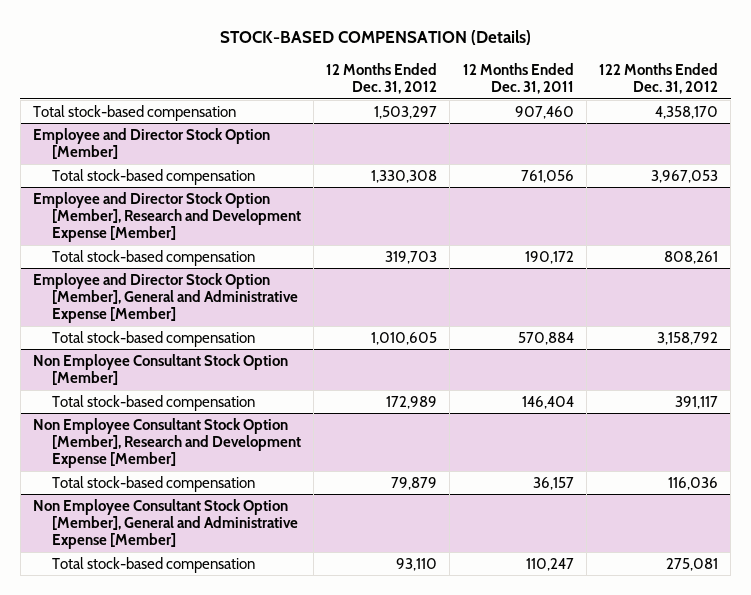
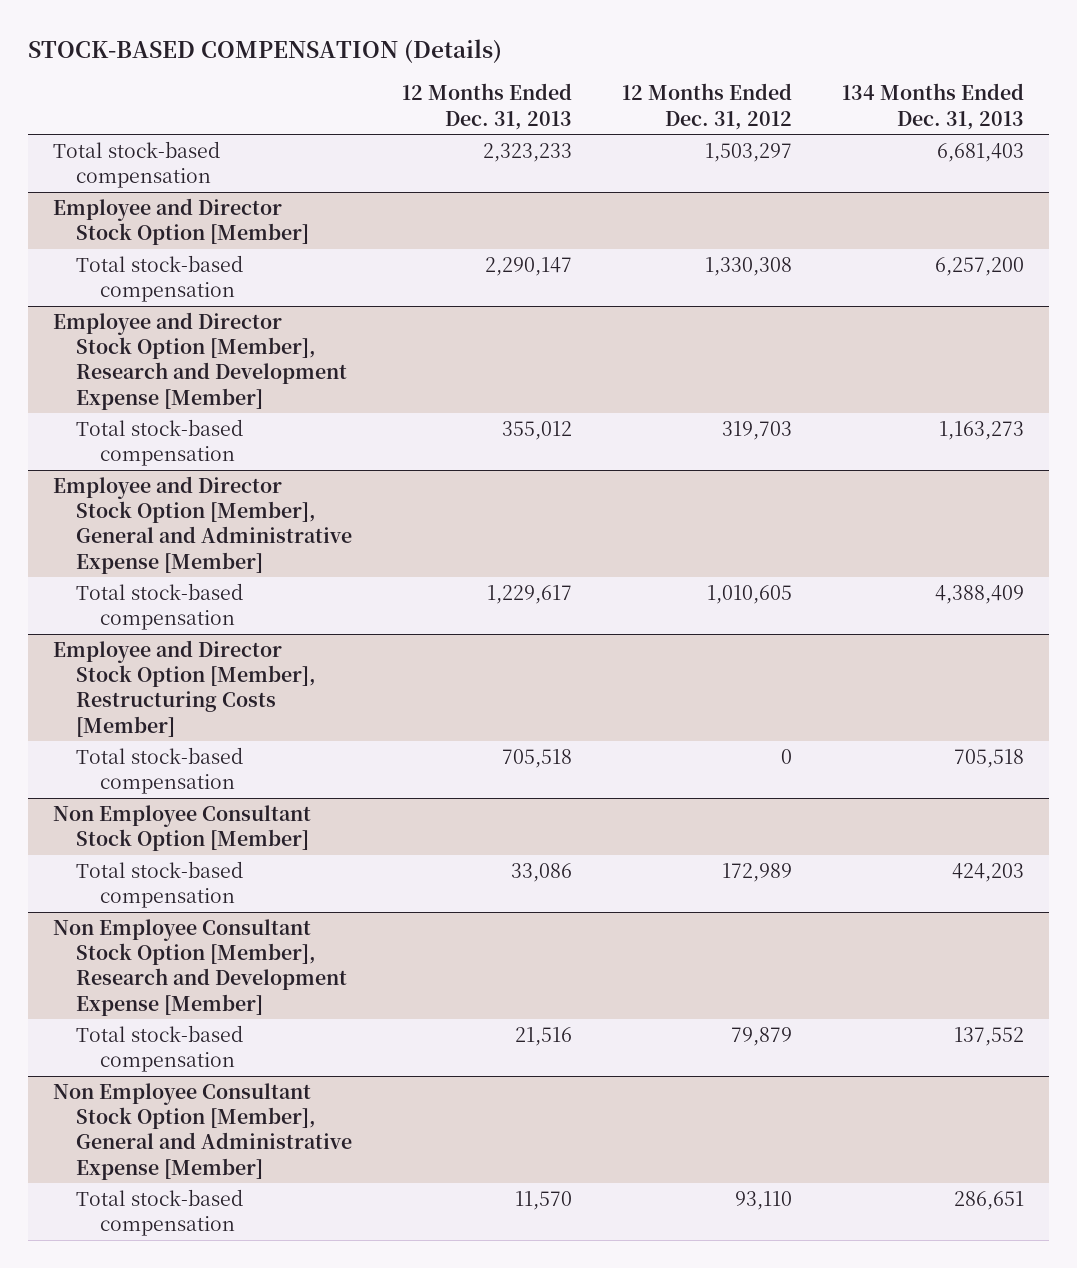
- | 12 Months Ended Dec. 31, 2012 | 12 Months Ended Dec. 31, 2011 | 122 Months Ended Dec. 31, 2012
+ | 12 Months Ended Dec. 31, 2013 | 12 Months Ended Dec. 31, 2012 | 134 Months Ended Dec. 31, 2013
+ Employee and Director Stock Option [Member], Restructuring Costs [Member]
+ Total stock-based compensation | 705,518 | 0 | 705,518

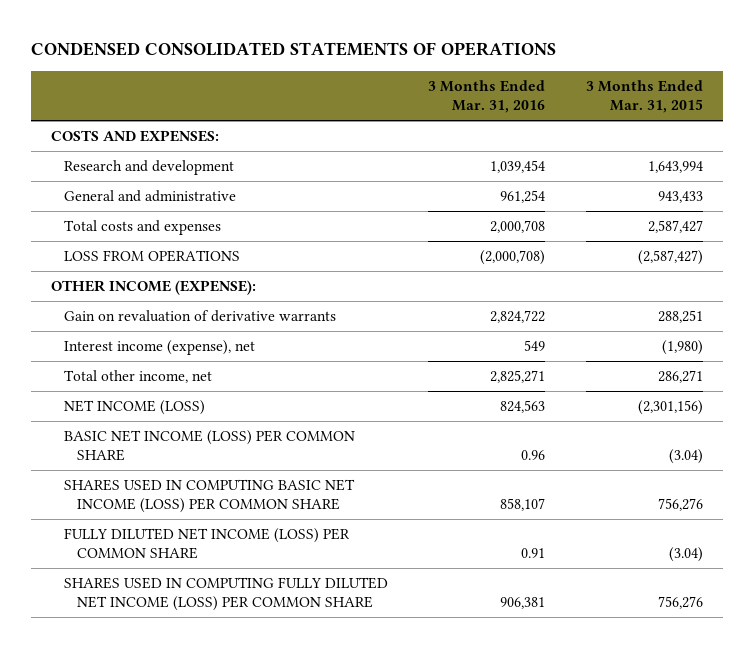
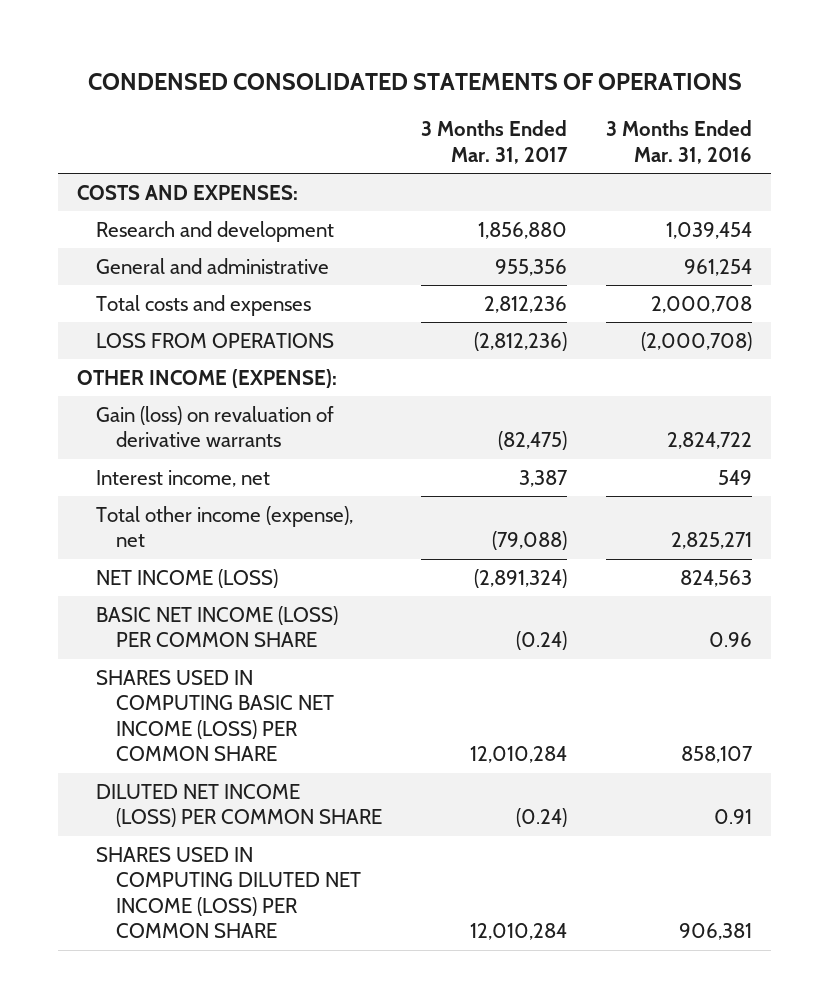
- | 3 Months Ended Mar. 31, 2016 | 3 Months Ended Mar. 31, 2015
+ | 3 Months Ended Mar. 31, 2017 | 3 Months Ended Mar. 31, 2016
- Gain on revaluation of derivative warrants | 2,824,722 | 288,251
- Interest income (expense), net | 549 | (1,980)
- Total other income, net | 2,825,271 | 286,271
+ Gain (loss) on revaluation of derivative warrants | (82,475) | 2,824,722
+ Interest income, net | 3,387 | 549
+ Total other income (expense), net | (79,088) | 2,825,271
- FULLY DILUTED NET INCOME (LOSS) PER COMMON SHARE | 0.91 | (3.04)
- SHARES USED IN COMPUTING FULLY DILUTED NET INCOME (LOSS) PER COMMON SHARE | 906,381 | 756,276
+ DILUTED NET INCOME (LOSS) PER COMMON SHARE | (0.24) | 0.91
+ SHARES USED IN COMPUTING DILUTED NET INCOME (LOSS) PER COMMON SHARE | 12,010,284 | 906,381

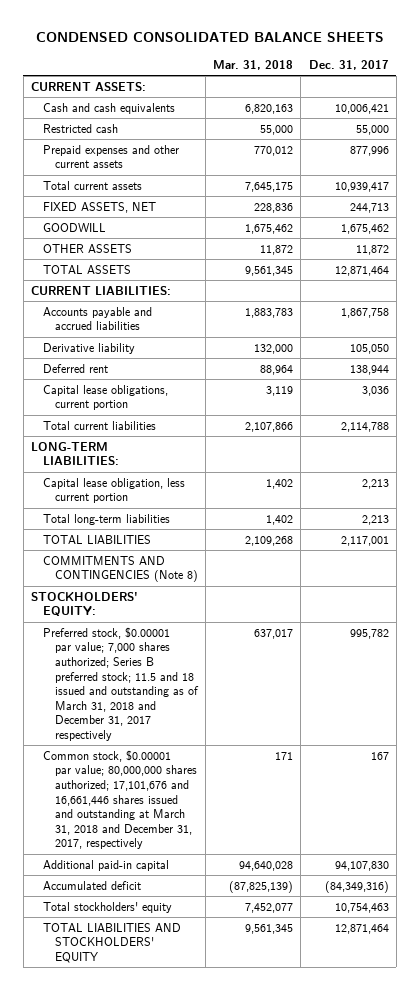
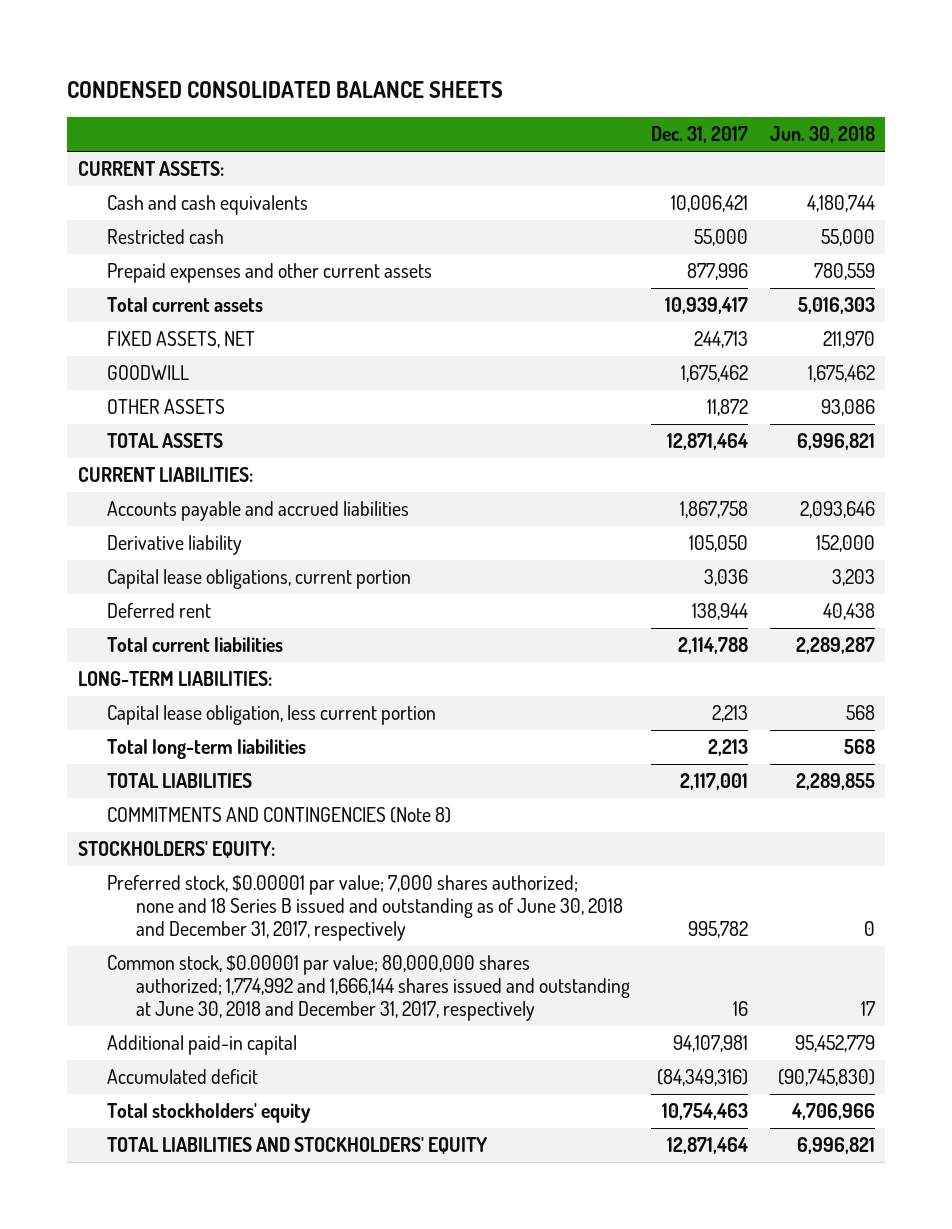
- | Mar. 31, 2018 | Dec. 31, 2017
+ | Dec. 31, 2017 | Jun. 30, 2018
moved down: Deferred rent | 138,944 | 40,438
- Preferred stock, $0.00001 par value; 7,000 shares authorized; Series B preferred stock; 11.5 and 18 issued and outstanding as of March 31, 2018 and December 31, 2017 respectively | 637,017 | 995,782
- Common stock, $0.00001 par value; 80,000,000 shares authorized; 17,101,676 and 16,661,446 shares issued and outstanding at March 31, 2018 and December 31, 2017, respectively | 171 | 167
- Additional paid-in capital | 94,640,028 | 94,107,830
+ Preferred stock, $0.00001 par value; 7,000 shares authorized; none and 18 Series B issued and outstanding as of June 30, 2018 and December 31, 2017, respectively | 995,782 | 0
+ Common stock, $0.00001 par value; 80,000,000 shares authorized; 1,774,992 and 1,666,144 shares issued and outstanding at June 30, 2018 and December 31, 2017, respectively | 16 | 17
+ Additional paid-in capital | 94,107,981 | 95,452,779

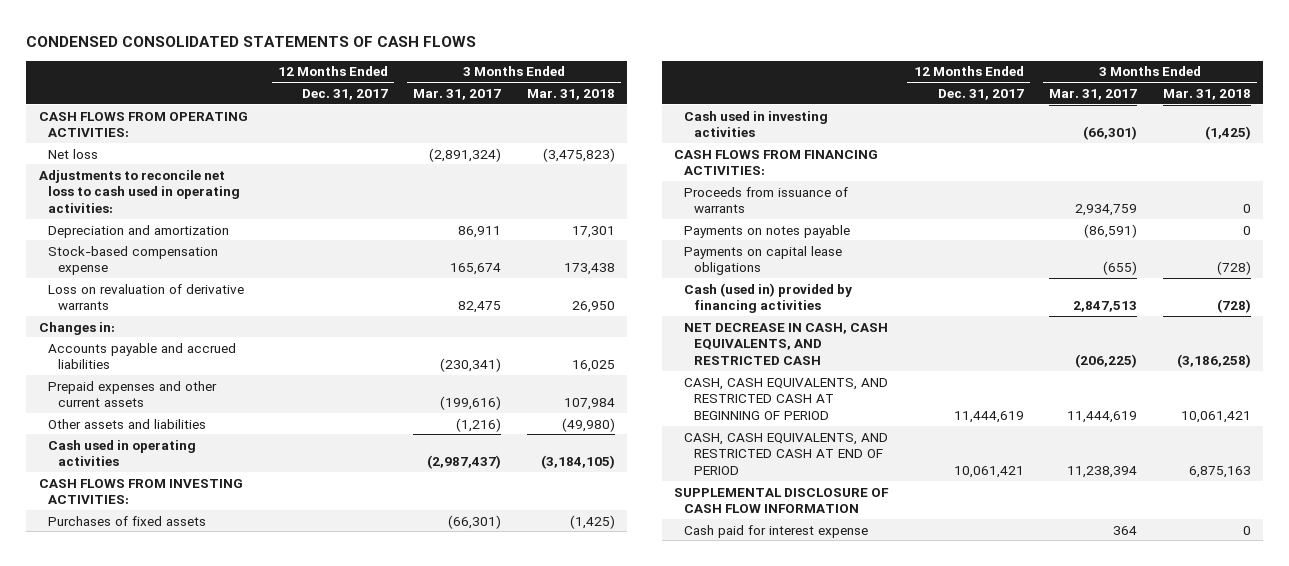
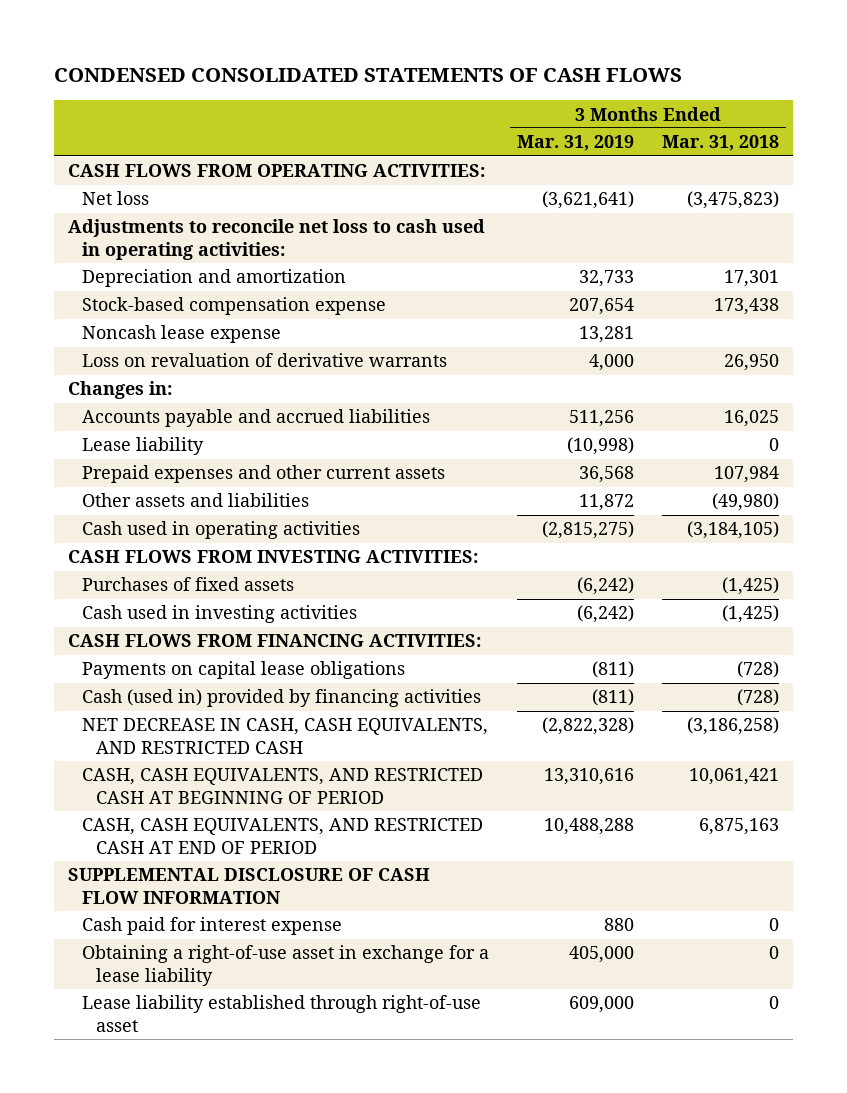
- | 12 Months Ended Dec. 31, 2017 | 3 Months Ended Mar. 31, 2017 | 3 Months Ended Mar. 31, 2018
+ | 3 Months Ended Mar. 31, 2019 | 3 Months Ended Mar. 31, 2018
+ Noncash lease expense | 13,281 |
+ Lease liability | (10,998) | 0
- Proceeds from issuance of warrants | | 2,934,759 | 0
- Payments on notes payable | | (86,591) | 0
+ Obtaining a right-of-use asset in exchange for a lease liability | 405,000 | 0
+ Lease liability established through right-of-use asset | 609,000 | 0

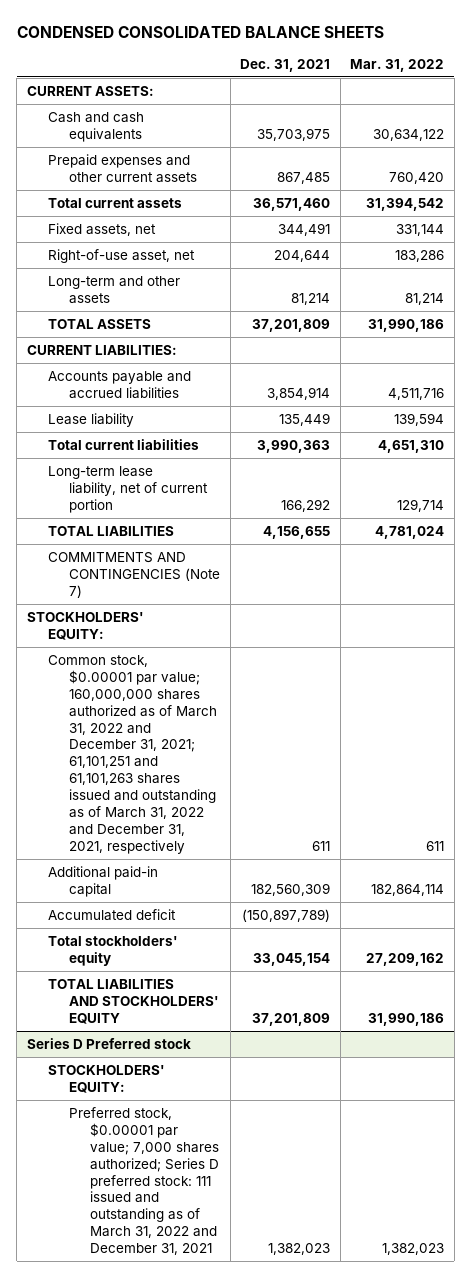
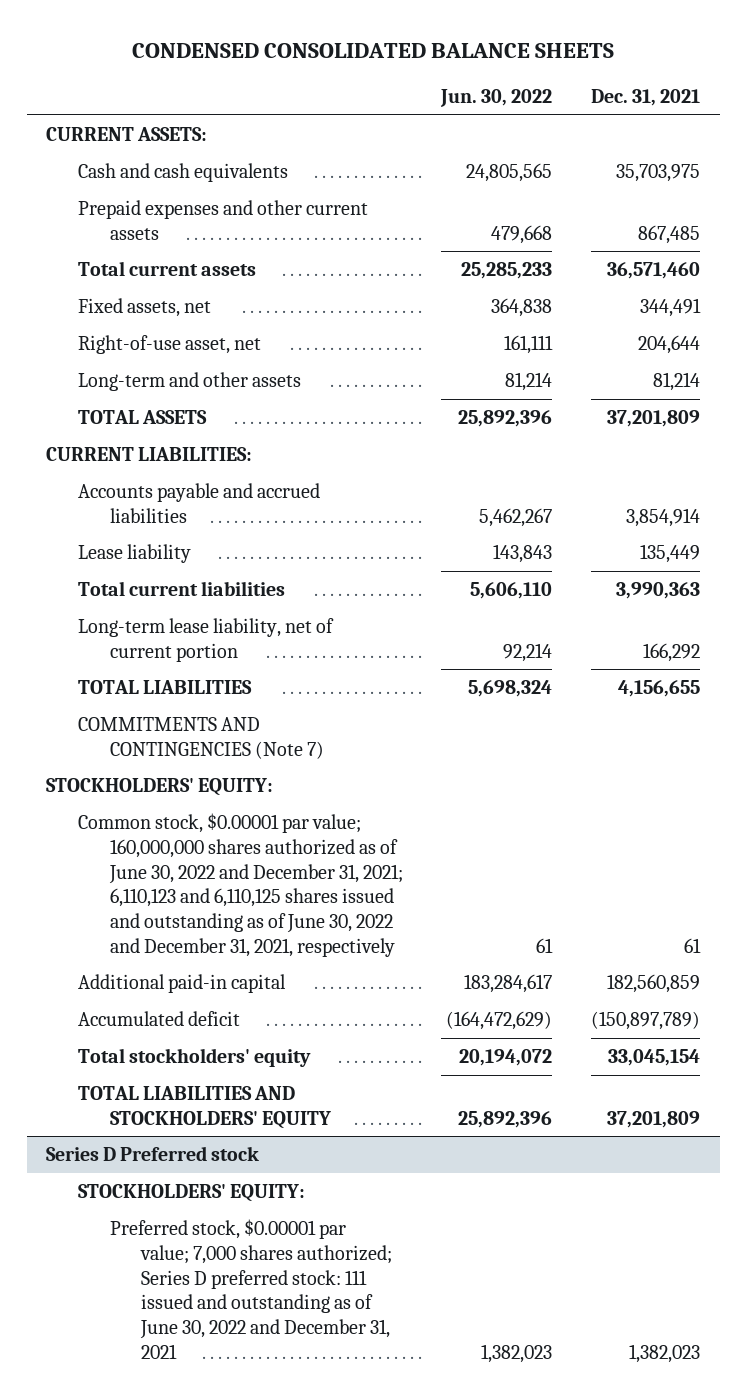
- | Dec. 31, 2021 | Mar. 31, 2022
+ | Jun. 30, 2022 | Dec. 31, 2021
- Common stock, $0.00001 par value; 160,000,000 shares authorized as of March 31, 2022 and December 31, 2021; 61,101,251 and 61,101,263 shares issued and outstanding as of March 31, 2022 and December 31, 2021, respectively | 611 | 611
- Additional paid-in capital | 182,560,309 | 182,864,114
+ Common stock, $0.00001 par value; 160,000,000 shares authorized as of June 30, 2022 and December 31, 2021; 6,110,123 and 6,110,125 shares issued and outstanding as of June 30, 2022 and December 31, 2021, respectively | 61 | 61
+ Additional paid-in capital | 183,284,617 | 182,560,859
@ Series D Preferred stock
- Preferred stock, $0.00001 par value; 7,000 shares authorized; Series D preferred stock: 111 issued and outstanding as of March 31, 2022 and December 31, 2021 | 1,382,023 | 1,382,023
+ Preferred stock, $0.00001 par value; 7,000 shares authorized; Series D preferred stock: 111 issued and outstanding as of June 30, 2022 and December 31, 2021 | 1,382,023 | 1,382,023

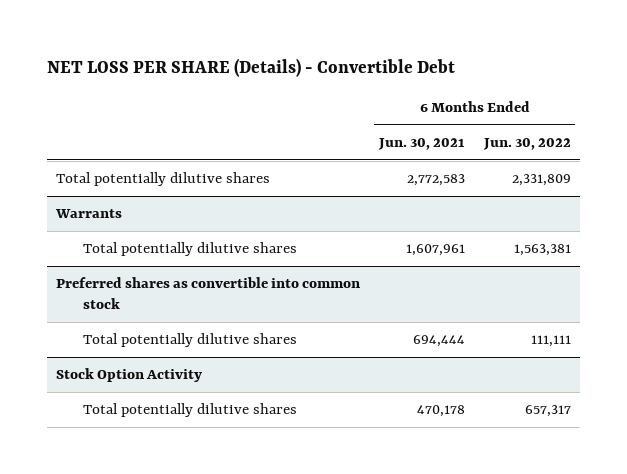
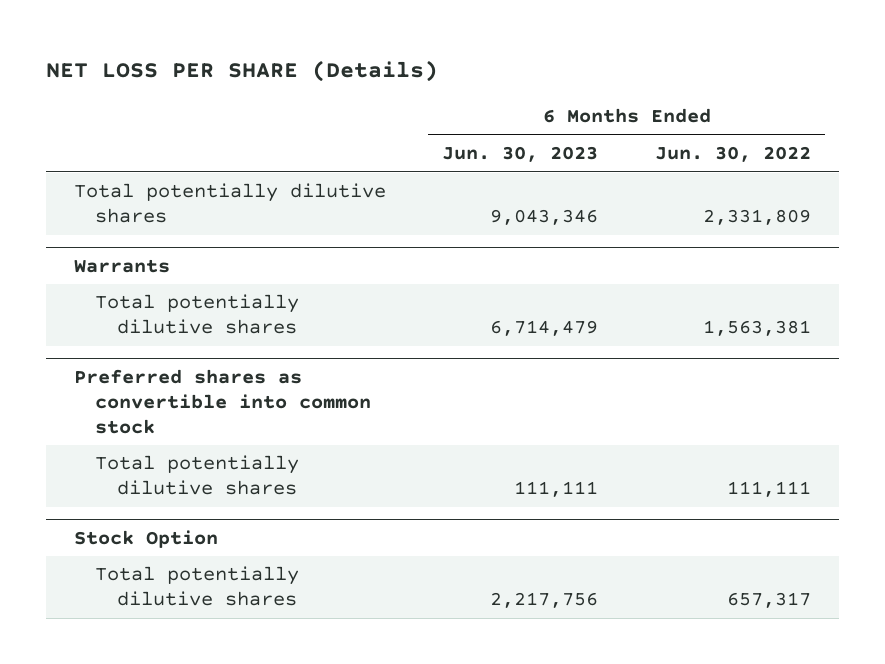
- NET LOSS PER SHARE (Details) - Convertible Debt
+ NET LOSS PER SHARE (Details)
- | 6 Months Ended Jun. 30, 2021 | 6 Months Ended Jun. 30, 2022
+ | 6 Months Ended Jun. 30, 2023 | 6 Months Ended Jun. 30, 2022
- Stock Option Activity
+ Stock Option

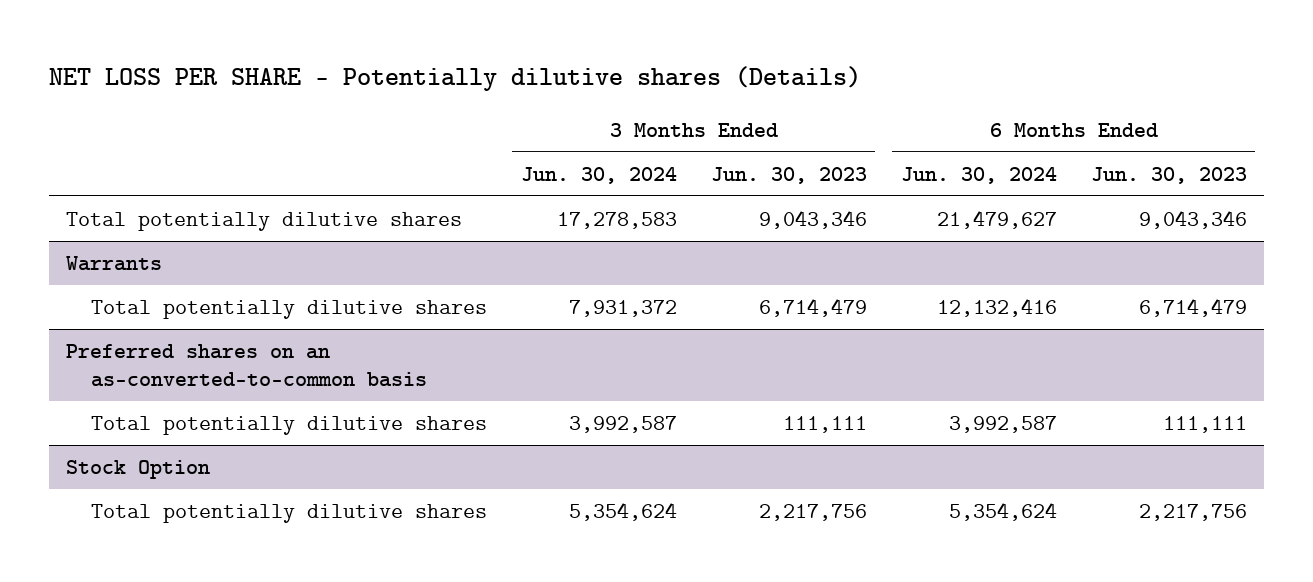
- NET LOSS PER SHARE (Details)
+ NET LOSS PER SHARE - Potentially dilutive shares (Details)
- | 6 Months Ended Jun. 30, 2023 | 6 Months Ended Jun. 30, 2022
+ | 3 Months Ended Jun. 30, 2024 | 3 Months Ended Jun. 30, 2023 | 6 Months Ended Jun. 30, 2024 | 6 Months Ended Jun. 30, 2023
- Preferred shares as convertible into common stock
+ Preferred shares on an as-converted-to-common basis

